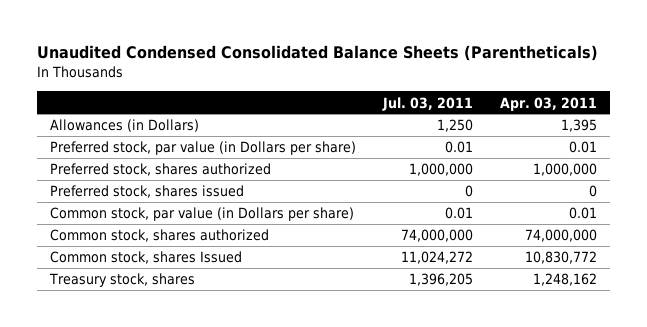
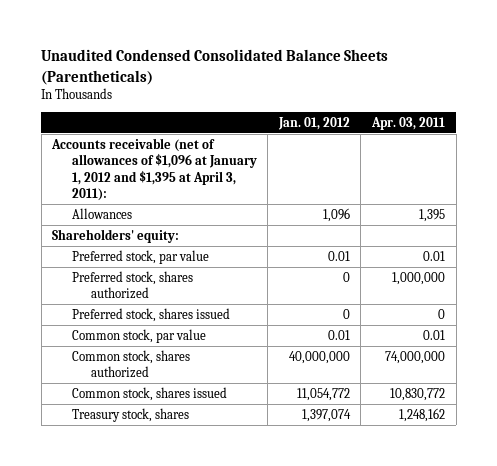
- | Jul. 03, 2011 | Apr. 03, 2011
+ | Jan. 01, 2012 | Apr. 03, 2011
- Allowances (in Dollars) | 1,250 | 1,395
- Preferred stock, par value (in Dollars per share) | 0.01 | 0.01
+ Accounts receivable (net of allowances of $1,096 at January 1, 2012 and $1,395 at April 3, 2011):
+ Allowances | 1,096 | 1,395
+ Shareholders' equity:
+ Preferred stock, par value | 0.01 | 0.01
- Common stock, par value (in Dollars per share) | 0.01 | 0.01
+ Common stock, par value | 0.01 | 0.01
- Common stock, shares Issued | 11,024,272 | 10,830,772
+ Common stock, shares issued | 11,054,772 | 10,830,772

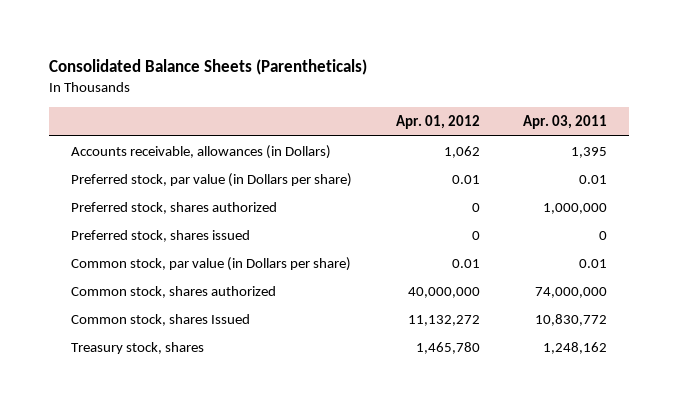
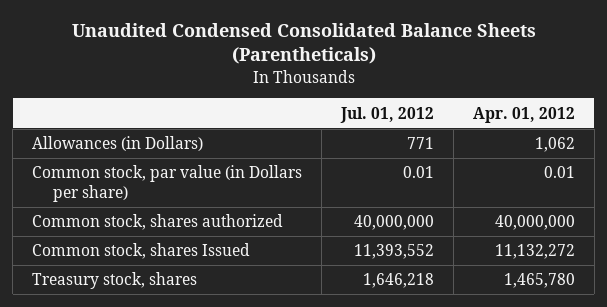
- Consolidated Balance Sheets (Parentheticals)
+ Unaudited Condensed Consolidated Balance Sheets (Parentheticals)
- | Apr. 01, 2012 | Apr. 03, 2011
+ | Jul. 01, 2012 | Apr. 01, 2012
- Accounts receivable, allowances (in Dollars) | 1,062 | 1,395
- Preferred stock, par value (in Dollars per share) | 0.01 | 0.01
- Preferred stock, shares authorized | 0 | 1,000,000
- Preferred stock, shares issued | 0 | 0
+ Allowances (in Dollars) | 771 | 1,062

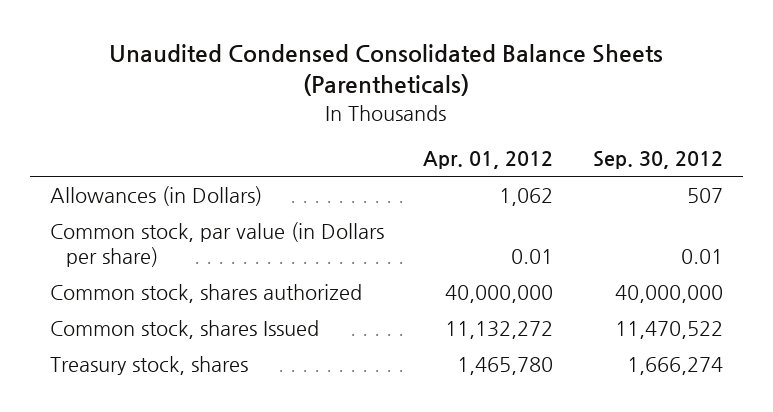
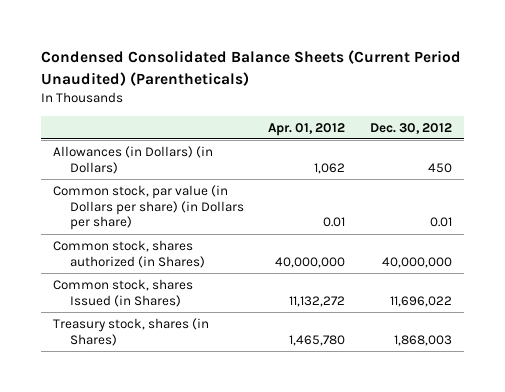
- Unaudited Condensed Consolidated Balance Sheets (Parentheticals)
+ Condensed Consolidated Balance Sheets (Current Period Unaudited) (Parentheticals)
- | Apr. 01, 2012 | Sep. 30, 2012
+ | Apr. 01, 2012 | Dec. 30, 2012
- Allowances (in Dollars) | 1,062 | 507
- Common stock, par value (in Dollars per share) | 0.01 | 0.01
- Common stock, shares authorized | 40,000,000 | 40,000,000
- Common stock, shares Issued | 11,132,272 | 11,470,522
- Treasury stock, shares | 1,465,780 | 1,666,274
+ Allowances (in Dollars) (in Dollars) | 1,062 | 450
+ Common stock, par value (in Dollars per share) (in Dollars per share) | 0.01 | 0.01
+ Common stock, shares authorized (in Shares) | 40,000,000 | 40,000,000
+ Common stock, shares Issued (in Shares) | 11,132,272 | 11,696,022
+ Treasury stock, shares (in Shares) | 1,465,780 | 1,868,003

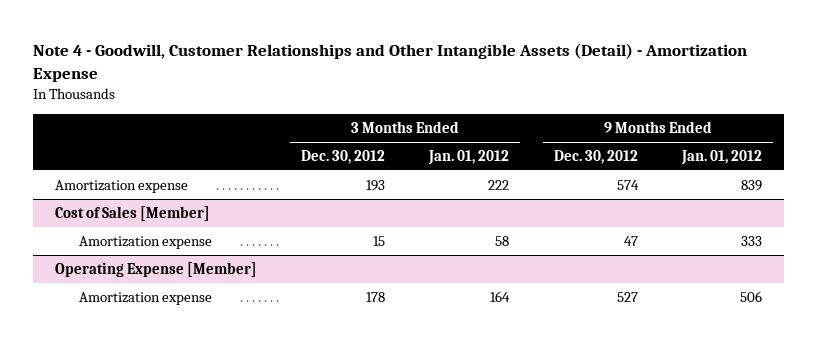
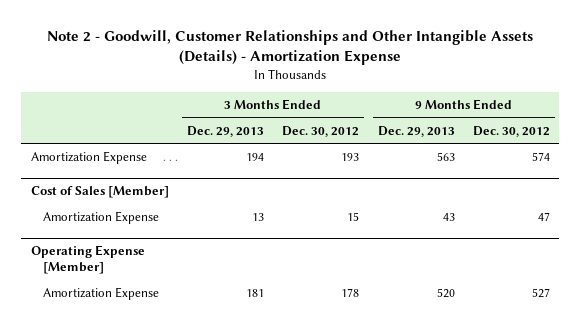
- Note 4 - Goodwill, Customer Relationships and Other Intangible Assets (Detail) - Amortization Expense
+ Note 2 - Goodwill, Customer Relationships and Other Intangible Assets (Details) - Amortization Expense
- | 3 Months Ended Dec. 30, 2012 | 3 Months Ended Jan. 01, 2012 | 9 Months Ended Dec. 30, 2012 | 9 Months Ended Jan. 01, 2012
+ | 3 Months Ended Dec. 29, 2013 | 3 Months Ended Dec. 30, 2012 | 9 Months Ended Dec. 29, 2013 | 9 Months Ended Dec. 30, 2012
- Amortization expense | 193 | 222 | 574 | 839
+ Amortization Expense | 194 | 193 | 563 | 574
@ Cost of Sales [Member]
- Amortization expense | 15 | 58 | 47 | 333
+ Amortization Expense | 13 | 15 | 43 | 47
@ Operating Expense [Member]
- Amortization expense | 178 | 164 | 527 | 506
+ Amortization Expense | 181 | 178 | 520 | 527

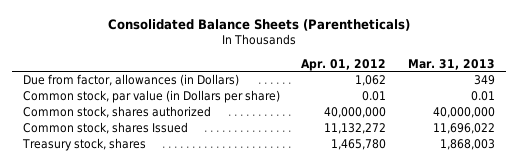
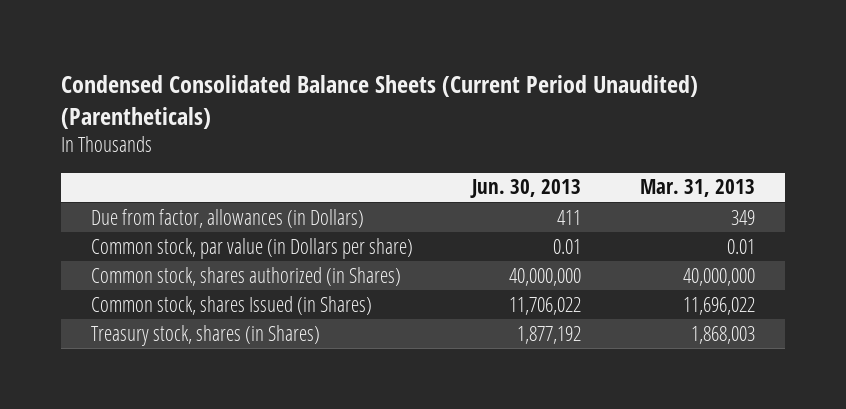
- Consolidated Balance Sheets (Parentheticals)
+ Condensed Consolidated Balance Sheets (Current Period Unaudited) (Parentheticals)
- | Apr. 01, 2012 | Mar. 31, 2013
+ | Jun. 30, 2013 | Mar. 31, 2013
- Common stock, shares authorized | 40,000,000 | 40,000,000
- Common stock, shares Issued | 11,132,272 | 11,696,022
- Treasury stock, shares | 1,465,780 | 1,868,003
+ Common stock, shares authorized (in Shares) | 40,000,000 | 40,000,000
+ Common stock, shares Issued (in Shares) | 11,706,022 | 11,696,022
+ Treasury stock, shares (in Shares) | 1,877,192 | 1,868,003

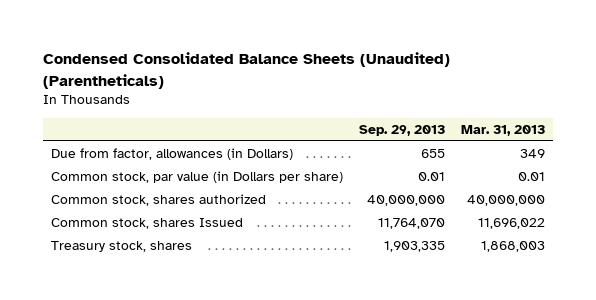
- Condensed Consolidated Balance Sheets (Current Period Unaudited) (Parentheticals)
+ Condensed Consolidated Balance Sheets (Unaudited) (Parentheticals)
- | Jun. 30, 2013 | Mar. 31, 2013
+ | Sep. 29, 2013 | Mar. 31, 2013
- Common stock, shares authorized (in Shares) | 40,000,000 | 40,000,000
- Common stock, shares Issued (in Shares) | 11,706,022 | 11,696,022
- Treasury stock, shares (in Shares) | 1,877,192 | 1,868,003
+ Common stock, shares authorized | 40,000,000 | 40,000,000
+ Common stock, shares Issued | 11,764,070 | 11,696,022
+ Treasury stock, shares | 1,903,335 | 1,868,003

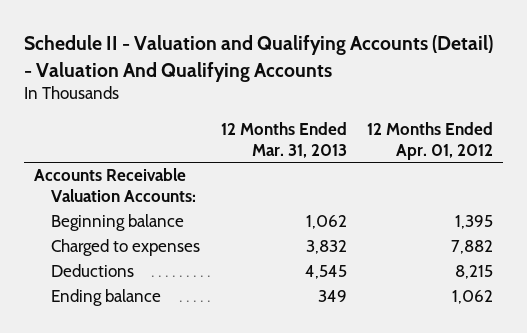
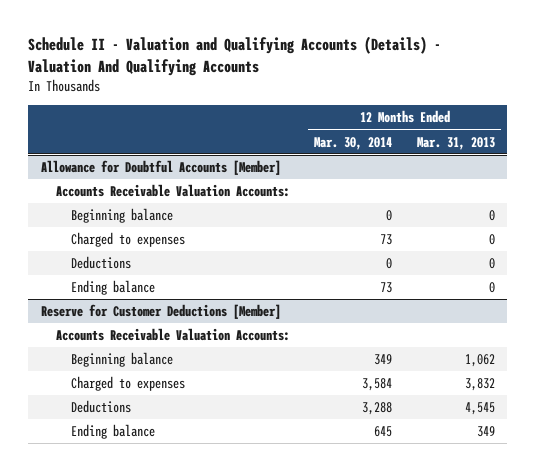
- Schedule II - Valuation and Qualifying Accounts (Detail) - Valuation And Qualifying Accounts
+ Schedule II - Valuation and Qualifying Accounts (Details) - Valuation And Qualifying Accounts
- | 12 Months Ended Mar. 31, 2013 | 12 Months Ended Apr. 01, 2012
+ | 12 Months Ended Mar. 30, 2014 | 12 Months Ended Mar. 31, 2013
+ Allowance for Doubtful Accounts [Member]
+ Beginning balance | 0 | 0
+ Charged to expenses | 73 | 0
+ Deductions | 0 | 0
+ Ending balance | 73 | 0
+ Reserve for Customer Deductions [Member]
+ Accounts Receivable Valuation Accounts:

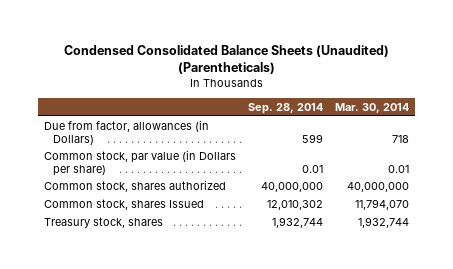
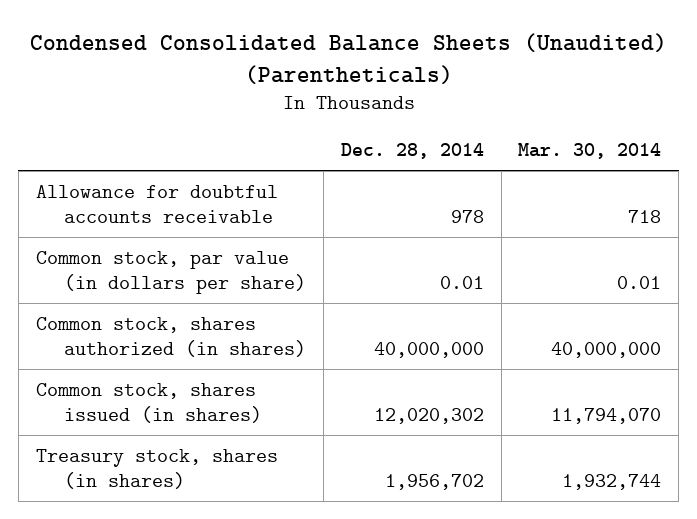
- | Sep. 28, 2014 | Mar. 30, 2014
+ | Dec. 28, 2014 | Mar. 30, 2014
- Due from factor, allowances (in Dollars) | 599 | 718
- Common stock, par value (in Dollars per share) | 0.01 | 0.01
- Common stock, shares authorized | 40,000,000 | 40,000,000
- Common stock, shares Issued | 12,010,302 | 11,794,070
- Treasury stock, shares | 1,932,744 | 1,932,744
+ Allowance for doubtful accounts receivable | 978 | 718
+ Common stock, par value (in dollars per share) | 0.01 | 0.01
+ Common stock, shares authorized (in shares) | 40,000,000 | 40,000,000
+ Common stock, shares issued (in shares) | 12,020,302 | 11,794,070
+ Treasury stock, shares (in shares) | 1,956,702 | 1,932,744

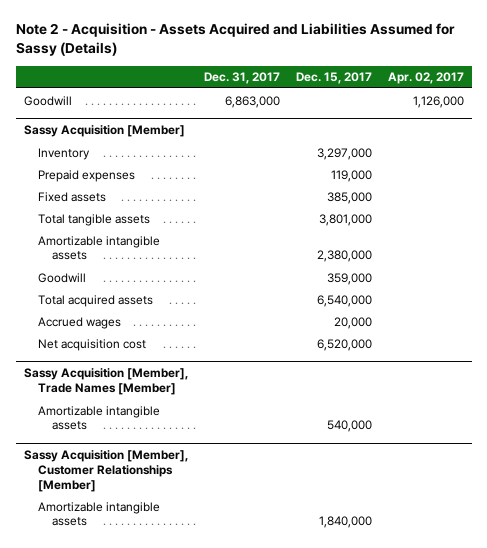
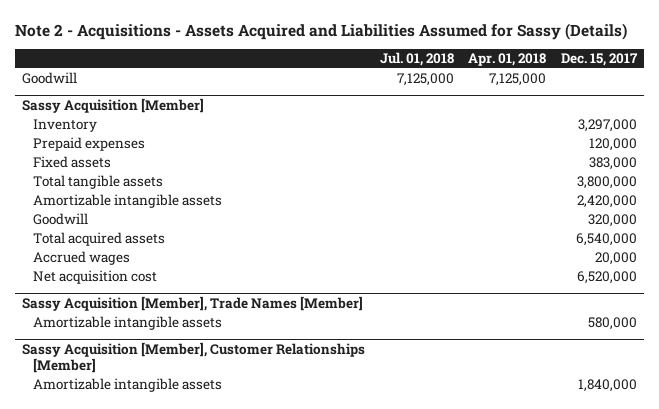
- Note 2 - Acquisition - Assets Acquired and Liabilities Assumed for Sassy (Details)
+ Note 2 - Acquisitions - Assets Acquired and Liabilities Assumed for Sassy (Details)
- | Dec. 31, 2017 | Dec. 15, 2017 | Apr. 02, 2017
+ | Jul. 01, 2018 | Apr. 01, 2018 | Dec. 15, 2017
@ Sassy Acquisition [Member]
- Prepaid expenses | | 119,000 |
- Fixed assets | | 385,000 |
- Total tangible assets | | 3,801,000 |
- Amortizable intangible assets | | 2,380,000 |
- Goodwill | | 359,000 |
+ Prepaid expenses | | | 120,000
+ Fixed assets | | | 383,000
+ Total tangible assets | | | 3,800,000
+ Amortizable intangible assets | | | 2,420,000
+ Goodwill | | | 320,000
@ Sassy Acquisition [Member], Trade Names [Member]
- Amortizable intangible assets | | 540,000 |
+ Amortizable intangible assets | | | 580,000

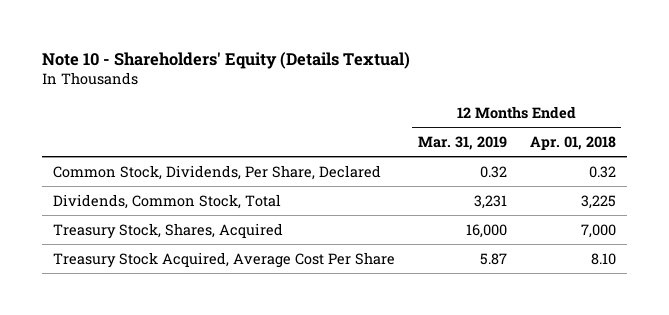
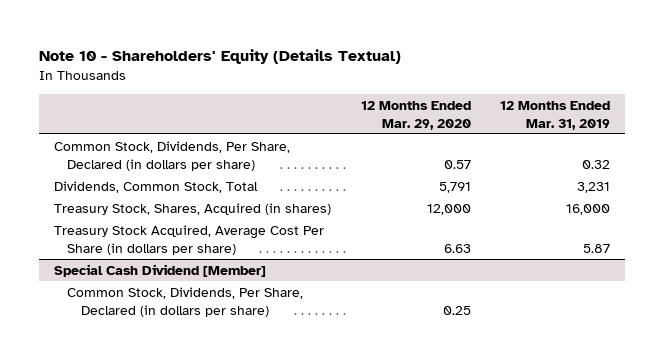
- | 12 Months Ended Mar. 31, 2019 | 12 Months Ended Apr. 01, 2018
+ | 12 Months Ended Mar. 29, 2020 | 12 Months Ended Mar. 31, 2019
- Common Stock, Dividends, Per Share, Declared | 0.32 | 0.32
+ Common Stock, Dividends, Per Share, Declared (in dollars per share) | 0.57 | 0.32
- Treasury Stock, Shares, Acquired | 16,000 | 7,000
- Treasury Stock Acquired, Average Cost Per Share | 5.87 | 8.10
+ Treasury Stock, Shares, Acquired (in shares) | 12,000 | 16,000
+ Treasury Stock Acquired, Average Cost Per Share (in dollars per share) | 6.63 | 5.87
+ Special Cash Dividend [Member]
+ Common Stock, Dividends, Per Share, Declared (in dollars per share) | 0.25 |

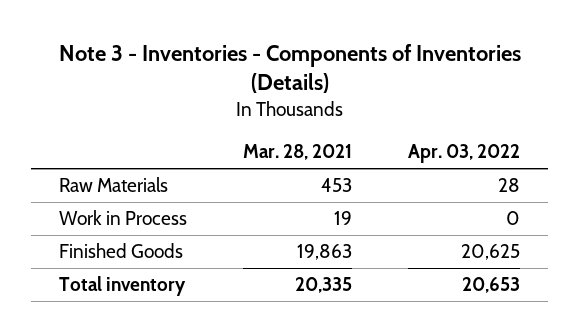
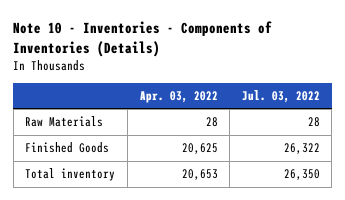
- Note 3 - Inventories - Components of Inventories (Details)
+ Note 10 - Inventories - Components of Inventories (Details)
- | Mar. 28, 2021 | Apr. 03, 2022
+ | Apr. 03, 2022 | Jul. 03, 2022
- Work in Process | 19 | 0

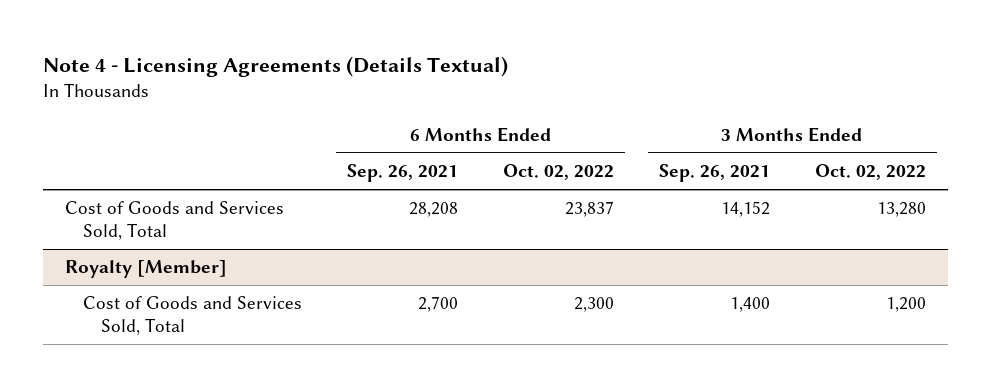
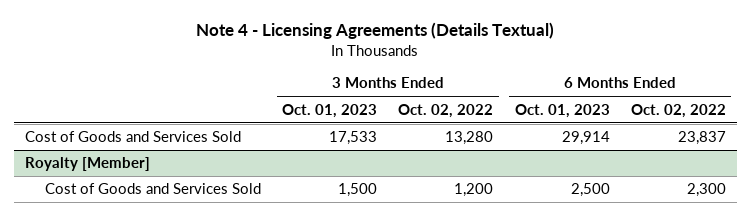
- | 6 Months Ended Sep. 26, 2021 | 6 Months Ended Oct. 02, 2022 | 3 Months Ended Sep. 26, 2021 | 3 Months Ended Oct. 02, 2022
+ | 3 Months Ended Oct. 01, 2023 | 3 Months Ended Oct. 02, 2022 | 6 Months Ended Oct. 01, 2023 | 6 Months Ended Oct. 02, 2022
- Cost of Goods and Services Sold, Total | 28,208 | 23,837 | 14,152 | 13,280
+ Cost of Goods and Services Sold | 17,533 | 13,280 | 29,914 | 23,837
@ Royalty [Member]
- Cost of Goods and Services Sold, Total | 2,700 | 2,300 | 1,400 | 1,200
+ Cost of Goods and Services Sold | 1,500 | 1,200 | 2,500 | 2,300

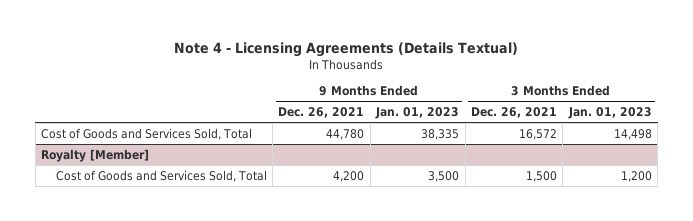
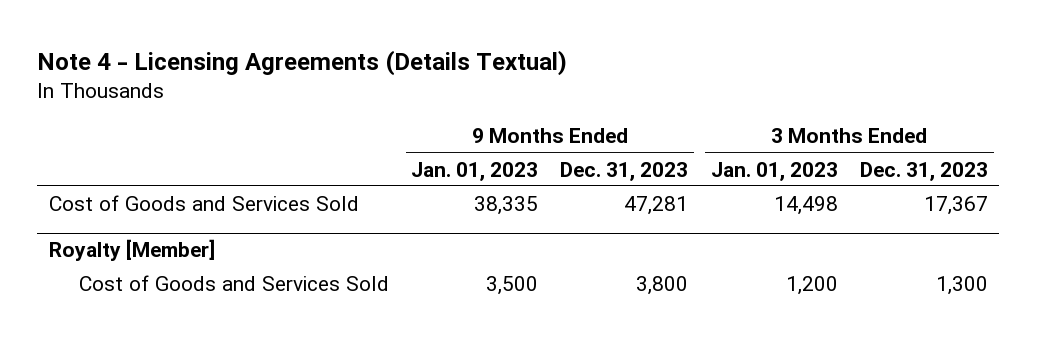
- | 9 Months Ended Dec. 26, 2021 | 9 Months Ended Jan. 01, 2023 | 3 Months Ended Dec. 26, 2021 | 3 Months Ended Jan. 01, 2023
+ | 9 Months Ended Jan. 01, 2023 | 9 Months Ended Dec. 31, 2023 | 3 Months Ended Jan. 01, 2023 | 3 Months Ended Dec. 31, 2023
- Cost of Goods and Services Sold, Total | 44,780 | 38,335 | 16,572 | 14,498
+ Cost of Goods and Services Sold | 38,335 | 47,281 | 14,498 | 17,367
@ Royalty [Member]
- Cost of Goods and Services Sold, Total | 4,200 | 3,500 | 1,500 | 1,200
+ Cost of Goods and Services Sold | 3,500 | 3,800 | 1,200 | 1,300

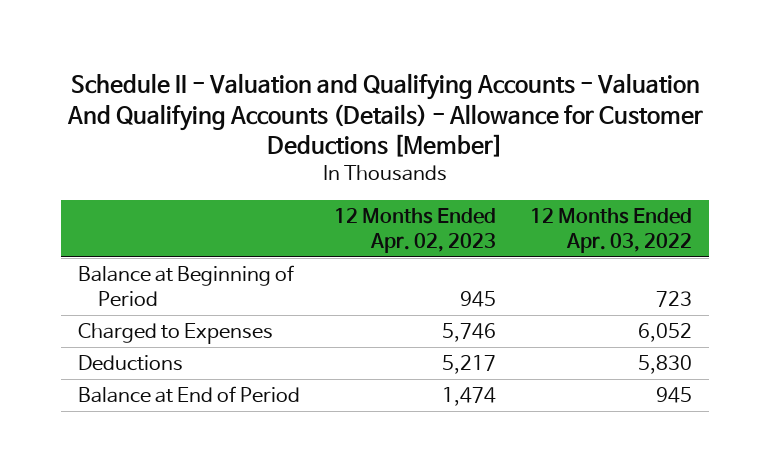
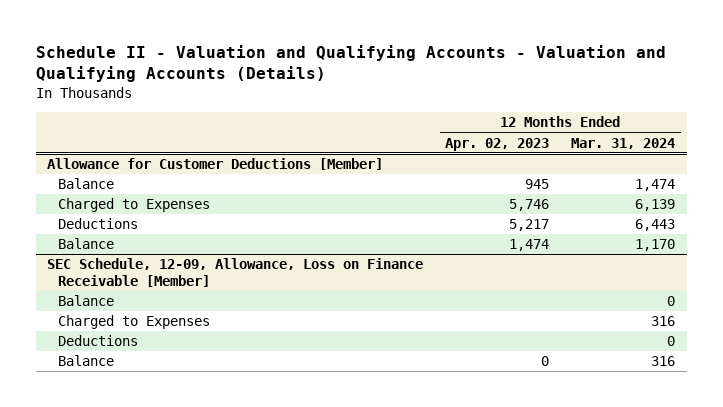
- Schedule II - Valuation and Qualifying Accounts - Valuation And Qualifying Accounts (Details) - Allowance for Customer Deductions [Member]
+ Schedule II - Valuation and Qualifying Accounts - Valuation and Qualifying Accounts (Details)
- | 12 Months Ended Apr. 02, 2023 | 12 Months Ended Apr. 03, 2022
+ | 12 Months Ended Apr. 02, 2023 | 12 Months Ended Mar. 31, 2024
- Balance at Beginning of Period | 945 | 723
+ Allowance for Customer Deductions [Member]
+ Balance | 945 | 1,474
- Balance at End of Period | 1,474 | 945
+ Balance | 1,474 | 1,170
+ SEC Schedule, 12-09, Allowance, Loss on Finance Receivable [Member]
+ Balance | | 0
+ Charged to Expenses | | 316
+ Deductions | | 0
+ Balance | 0 | 316

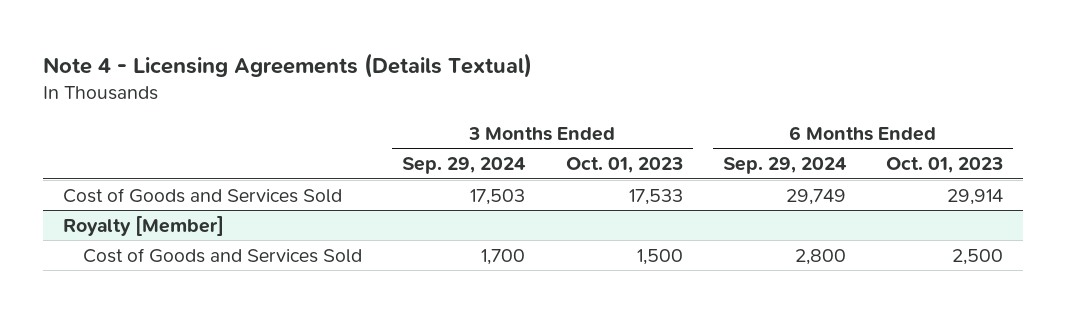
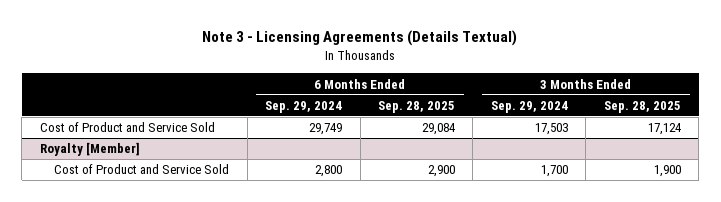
- Note 4 - Licensing Agreements (Details Textual)
+ Note 3 - Licensing Agreements (Details Textual)
- | 3 Months Ended Sep. 29, 2024 | 3 Months Ended Oct. 01, 2023 | 6 Months Ended Sep. 29, 2024 | 6 Months Ended Oct. 01, 2023
+ | 6 Months Ended Sep. 29, 2024 | 6 Months Ended Sep. 28, 2025 | 3 Months Ended Sep. 29, 2024 | 3 Months Ended Sep. 28, 2025
- Cost of Goods and Services Sold | 17,503 | 17,533 | 29,749 | 29,914
+ Cost of Product and Service Sold | 29,749 | 29,084 | 17,503 | 17,124
@ Royalty [Member]
- Cost of Goods and Services Sold | 1,700 | 1,500 | 2,800 | 2,500
+ Cost of Product and Service Sold | 2,800 | 2,900 | 1,700 | 1,900

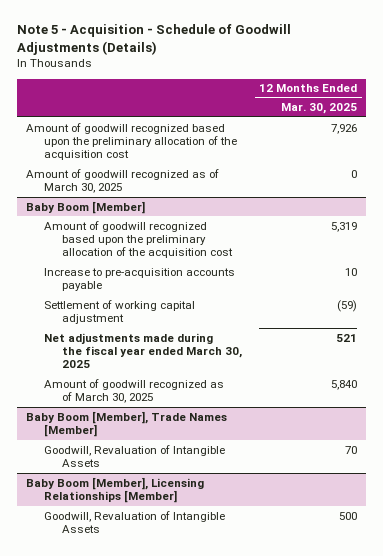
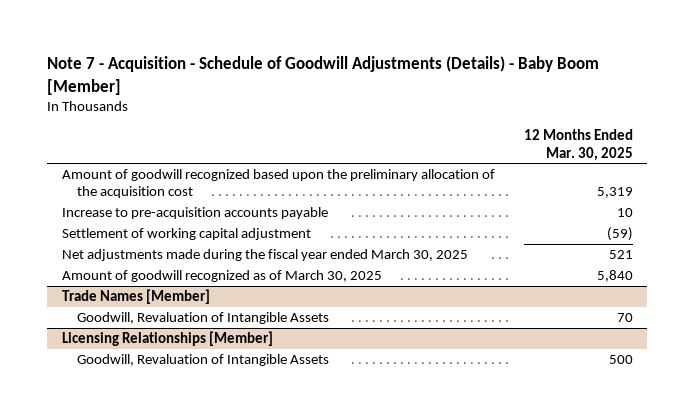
- Note 5 - Acquisition - Schedule of Goodwill Adjustments (Details)
+ Note 7 - Acquisition - Schedule of Goodwill Adjustments (Details) - Baby Boom [Member]
- Amount of goodwill recognized based upon the preliminary allocation of the acquisition cost | 7,926
- Amount of goodwill recognized as of March 30, 2025 | 0
- Baby Boom [Member]
- Baby Boom [Member], Trade Names [Member]
+ Trade Names [Member]
- Baby Boom [Member], Licensing Relationships [Member]
+ Licensing Relationships [Member]

